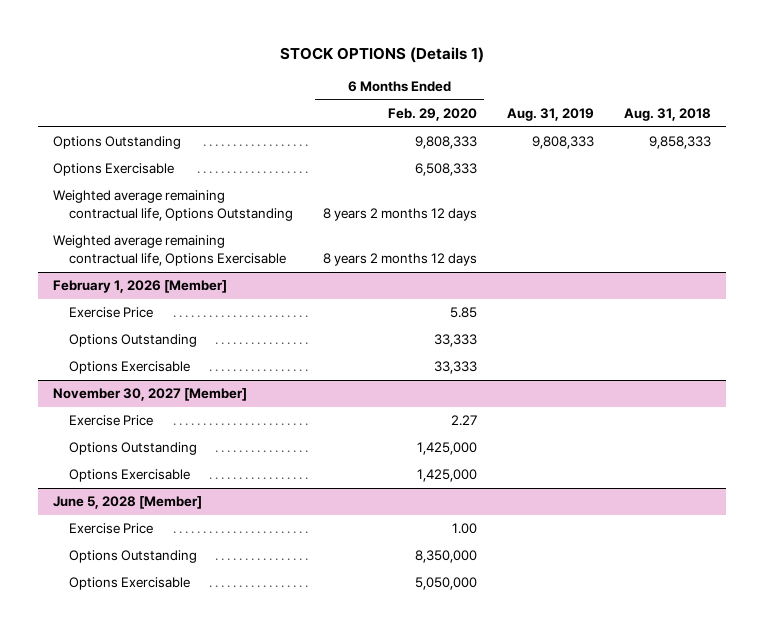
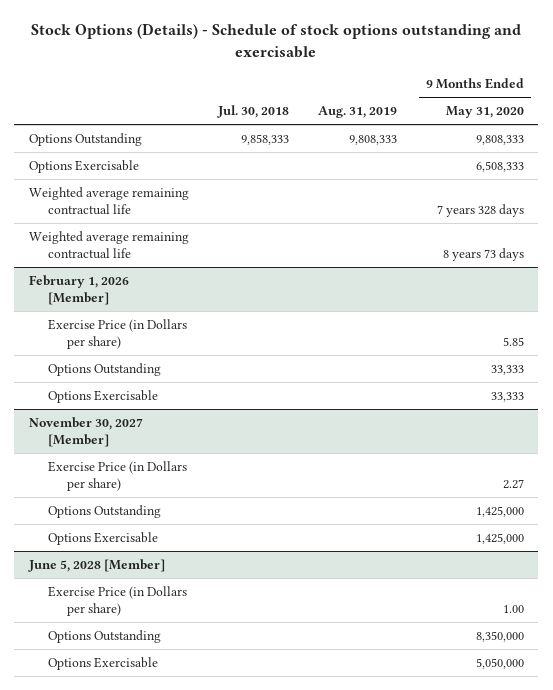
- STOCK OPTIONS (Details 1)
+ Stock Options (Details) - Schedule of stock options outstanding and exercisable
- | 6 Months Ended Feb. 29, 2020 | Aug. 31, 2019 | Aug. 31, 2018
+ | Jul. 30, 2018 | Aug. 31, 2019 | 9 Months Ended May 31, 2020
- Weighted average remaining contractual life, Options Outstanding | 8 years 2 months 12 days | |
- Weighted average remaining contractual life, Options Exercisable | 8 years 2 months 12 days | |
+ Weighted average remaining contractual life | | | 7 years 328 days
+ Weighted average remaining contractual life | | | 8 years 73 days
@ February 1, 2026 [Member]
- Exercise Price | 5.85 | |
+ Exercise Price (in Dollars per share) | | | 5.85
@ November 30, 2027 [Member]
- Exercise Price | 2.27 | |
+ Exercise Price (in Dollars per share) | | | 2.27
@ June 5, 2028 [Member]
- Exercise Price | 1.00 | |
+ Exercise Price (in Dollars per share) | | | 1.00

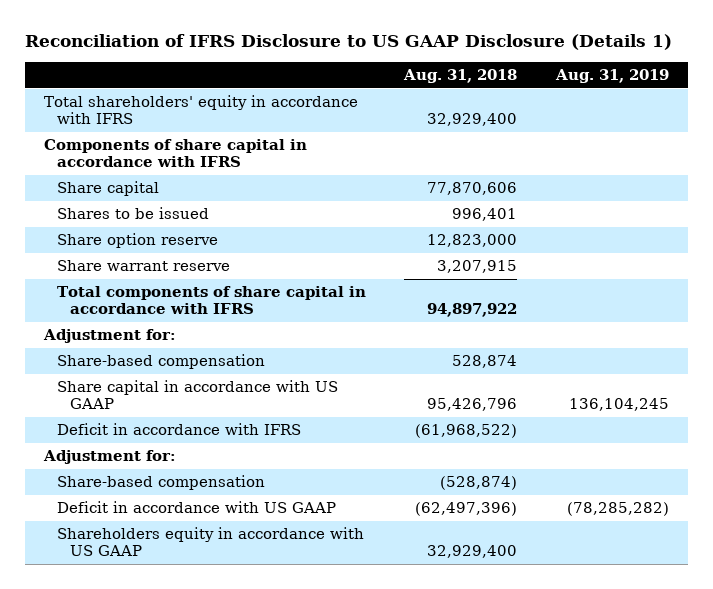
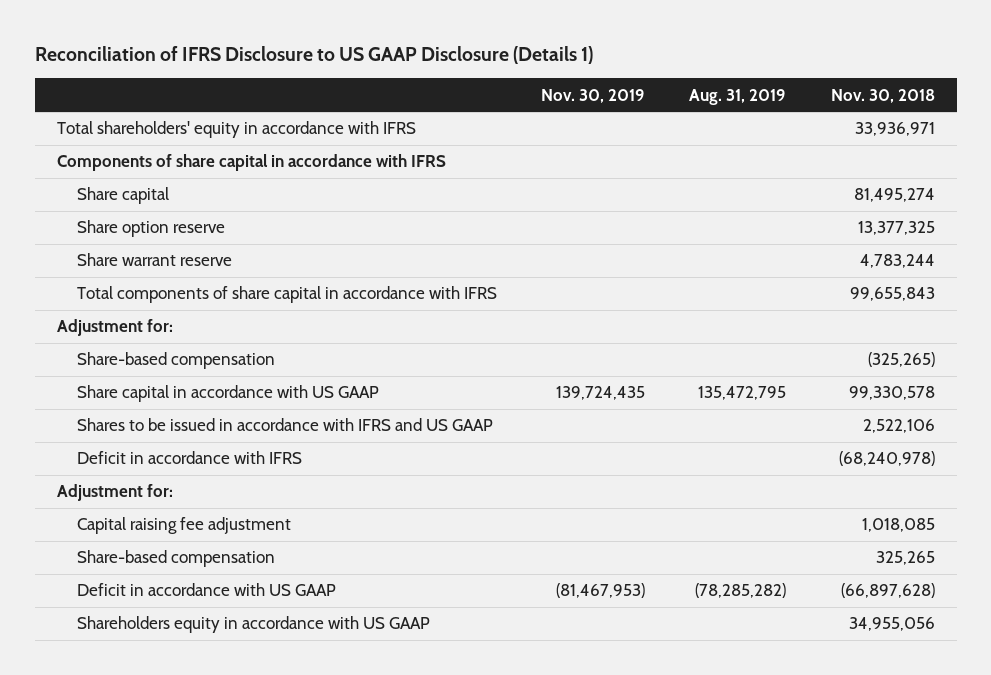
- | Aug. 31, 2018 | Aug. 31, 2019
+ | Nov. 30, 2019 | Aug. 31, 2019 | Nov. 30, 2018
- Shares to be issued | 996,401 |
- Share capital in accordance with US GAAP | 95,426,796 | 136,104,245
+ Share capital in accordance with US GAAP | 139,724,435 | 135,472,795 | 99,330,578
+ Shares to be issued in accordance with IFRS and US GAAP | | | 2,522,106
+ Capital raising fee adjustment | | | 1,018,085

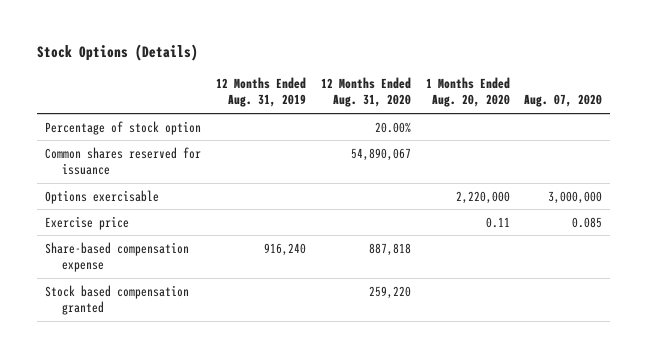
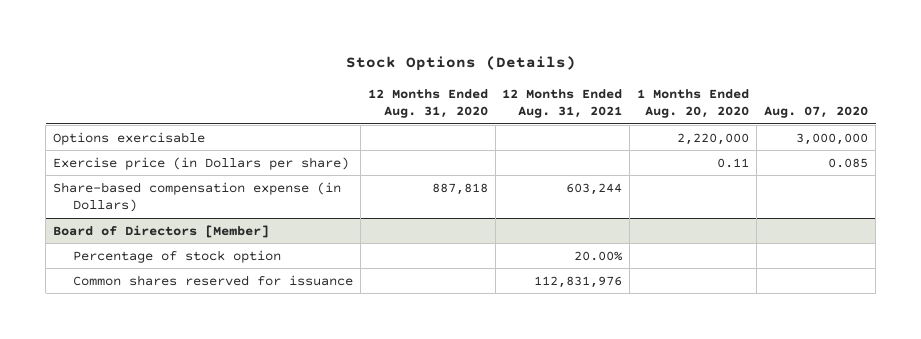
- | 12 Months Ended Aug. 31, 2019 | 12 Months Ended Aug. 31, 2020 | 1 Months Ended Aug. 20, 2020 | Aug. 07, 2020
+ | 12 Months Ended Aug. 31, 2020 | 12 Months Ended Aug. 31, 2021 | 1 Months Ended Aug. 20, 2020 | Aug. 07, 2020
- Percentage of stock option | | 20.00% | |
- Common shares reserved for issuance | | 54,890,067 | |
- Exercise price | | | 0.11 | 0.085
- Share-based compensation expense | 916,240 | 887,818 | |
- Stock based compensation granted | | 259,220 | |
+ Exercise price (in Dollars per share) | | | 0.11 | 0.085
+ Share-based compensation expense (in Dollars) | 887,818 | 603,244 | |
+ Board of Directors [Member]
+ Percentage of stock option | | 20.00% | |
+ Common shares reserved for issuance | | 112,831,976 | |

